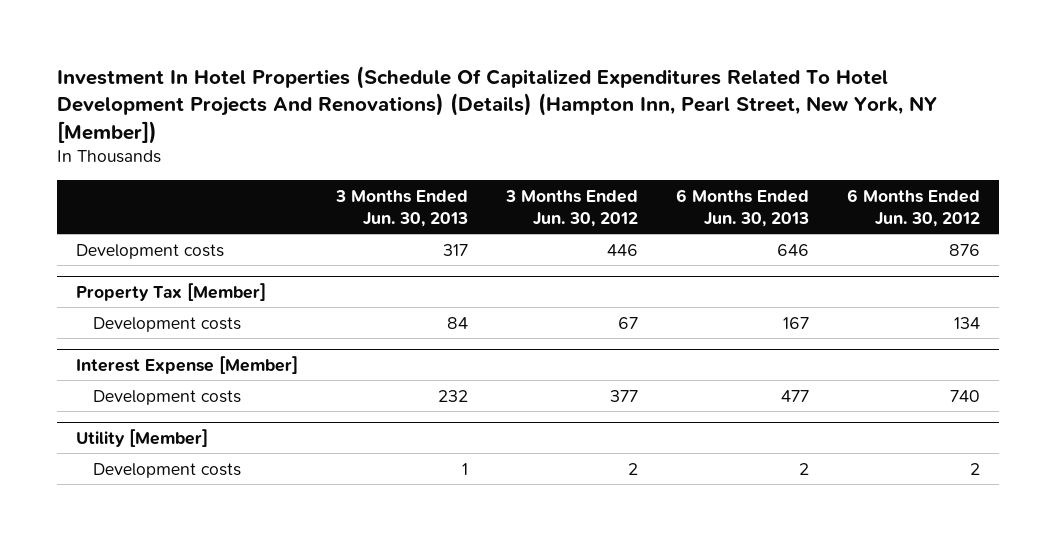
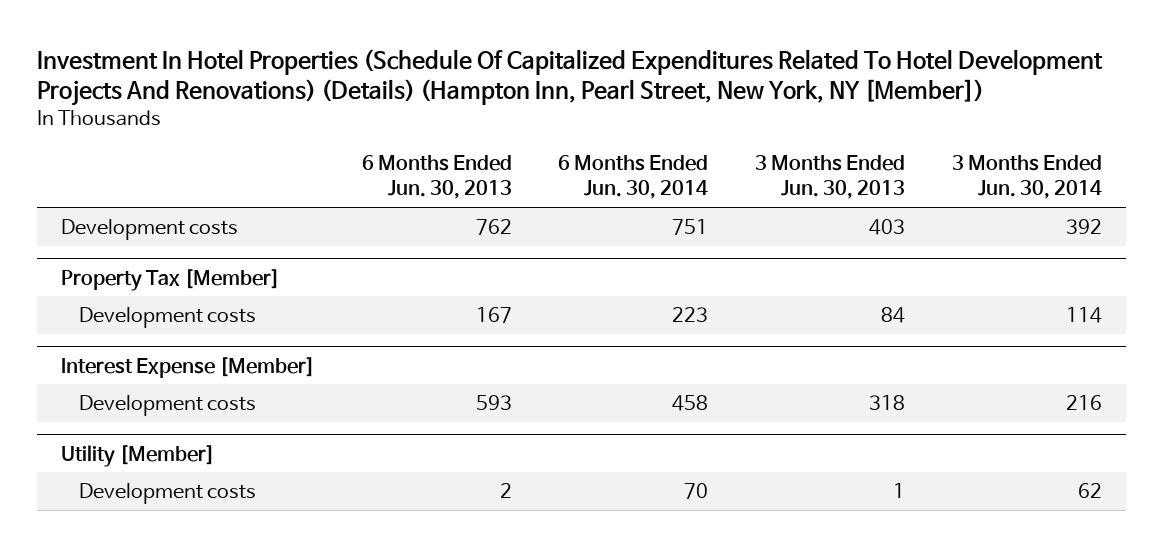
- | 3 Months Ended Jun. 30, 2013 | 3 Months Ended Jun. 30, 2012 | 6 Months Ended Jun. 30, 2013 | 6 Months Ended Jun. 30, 2012
+ | 6 Months Ended Jun. 30, 2013 | 6 Months Ended Jun. 30, 2014 | 3 Months Ended Jun. 30, 2013 | 3 Months Ended Jun. 30, 2014
- Development costs | 317 | 446 | 646 | 876
+ Development costs | 762 | 751 | 403 | 392
@ Interest Expense [Member]
- Development costs | 232 | 377 | 477 | 740
+ Development costs | 593 | 458 | 318 | 216

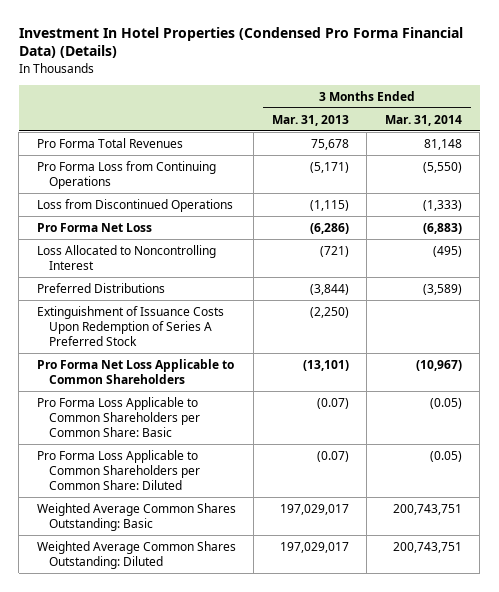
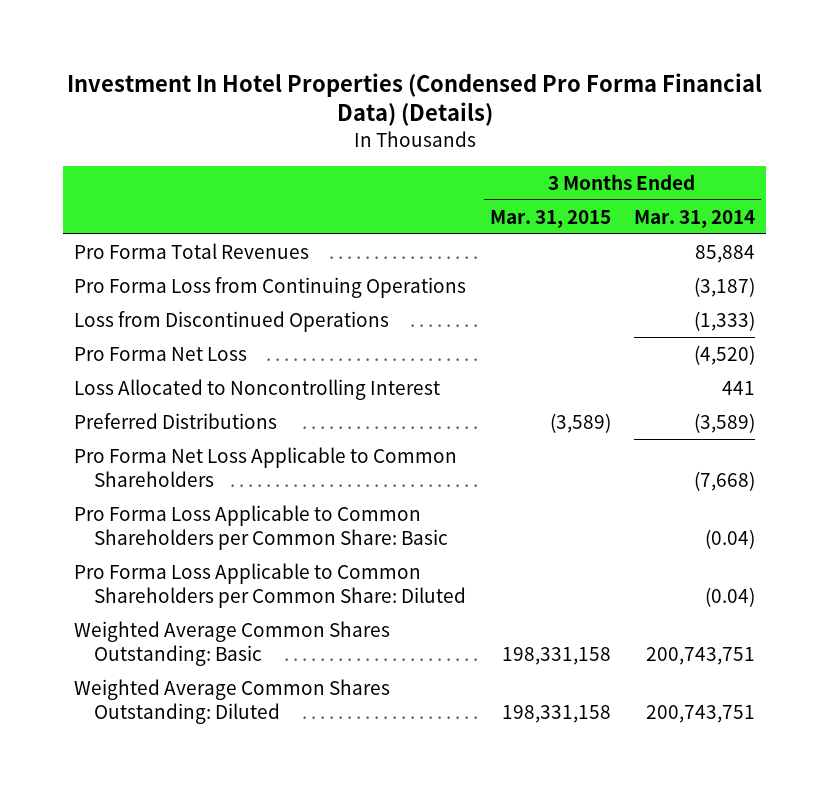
- | 3 Months Ended Mar. 31, 2013 | 3 Months Ended Mar. 31, 2014
+ | 3 Months Ended Mar. 31, 2015 | 3 Months Ended Mar. 31, 2014
- Pro Forma Total Revenues | 75,678 | 81,148
- Pro Forma Loss from Continuing Operations | (5,171) | (5,550)
+ Pro Forma Total Revenues | | 85,884
+ Pro Forma Loss from Continuing Operations | | (3,187)
- Pro Forma Net Loss | (6,286) | (6,883)
- Loss Allocated to Noncontrolling Interest | (721) | (495)
+ Pro Forma Net Loss | | (4,520)
+ Loss Allocated to Noncontrolling Interest | | 441
- Extinguishment of Issuance Costs Upon Redemption of Series A Preferred Stock | (2,250) |
- Pro Forma Net Loss Applicable to Common Shareholders | (13,101) | (10,967)
- Pro Forma Loss Applicable to Common Shareholders per Common Share: Basic | (0.07) | (0.05)
- Pro Forma Loss Applicable to Common Shareholders per Common Share: Diluted | (0.07) | (0.05)
+ Pro Forma Net Loss Applicable to Common Shareholders | | (7,668)
+ Pro Forma Loss Applicable to Common Shareholders per Common Share: Basic | | (0.04)
+ Pro Forma Loss Applicable to Common Shareholders per Common Share: Diluted | | (0.04)

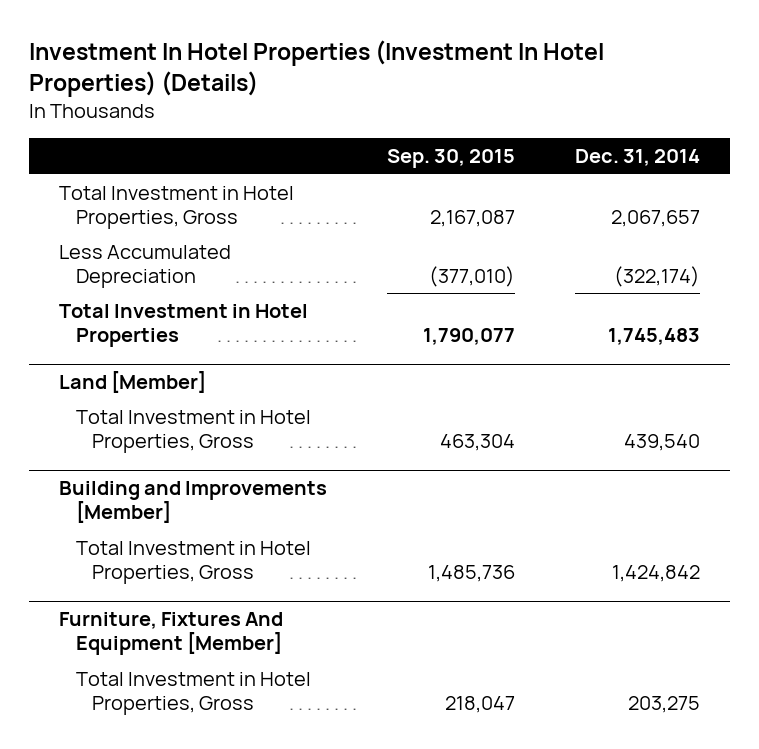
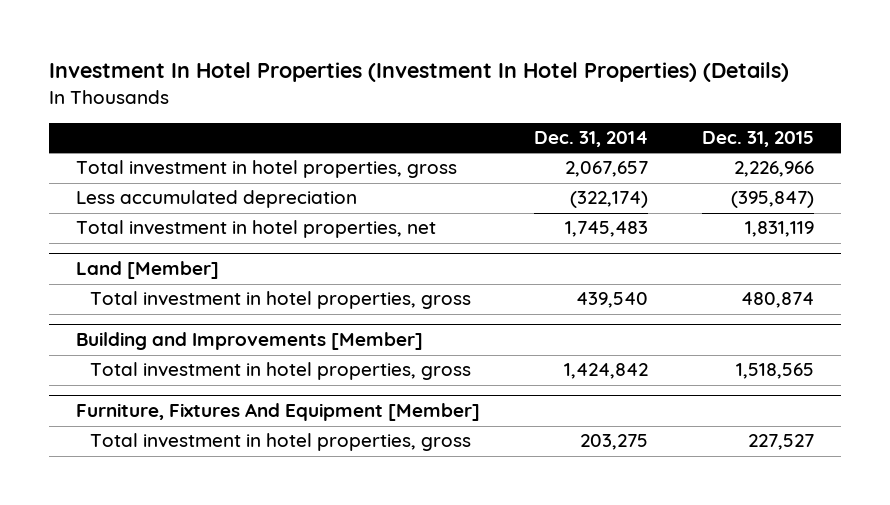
- | Sep. 30, 2015 | Dec. 31, 2014
+ | Dec. 31, 2014 | Dec. 31, 2015
- Total Investment in Hotel Properties, Gross | 2,167,087 | 2,067,657
- Less Accumulated Depreciation | (377,010) | (322,174)
- Total Investment in Hotel Properties | 1,790,077 | 1,745,483
+ Total investment in hotel properties, gross | 2,067,657 | 2,226,966
+ Less accumulated depreciation | (322,174) | (395,847)
+ Total investment in hotel properties, net | 1,745,483 | 1,831,119
@ Land [Member]
- Total Investment in Hotel Properties, Gross | 463,304 | 439,540
+ Total investment in hotel properties, gross | 439,540 | 480,874
@ Building and Improvements [Member]
- Total Investment in Hotel Properties, Gross | 1,485,736 | 1,424,842
+ Total investment in hotel properties, gross | 1,424,842 | 1,518,565
@ Furniture, Fixtures And Equipment [Member]
- Total Investment in Hotel Properties, Gross | 218,047 | 203,275
+ Total investment in hotel properties, gross | 203,275 | 227,527

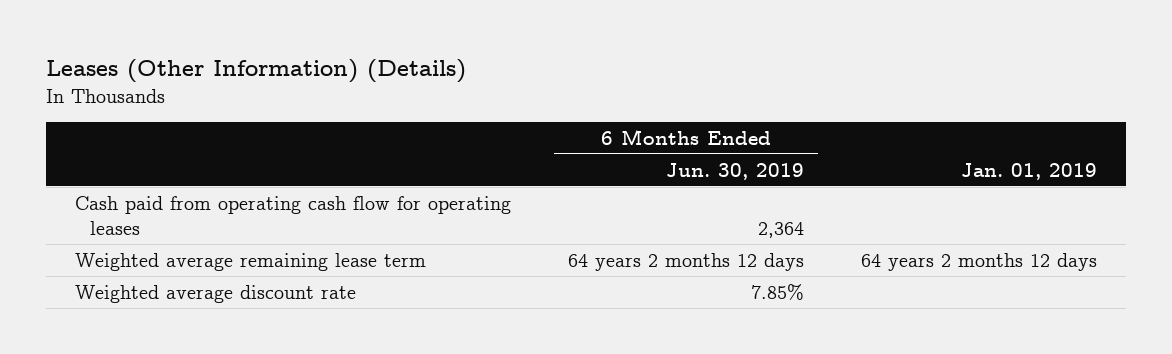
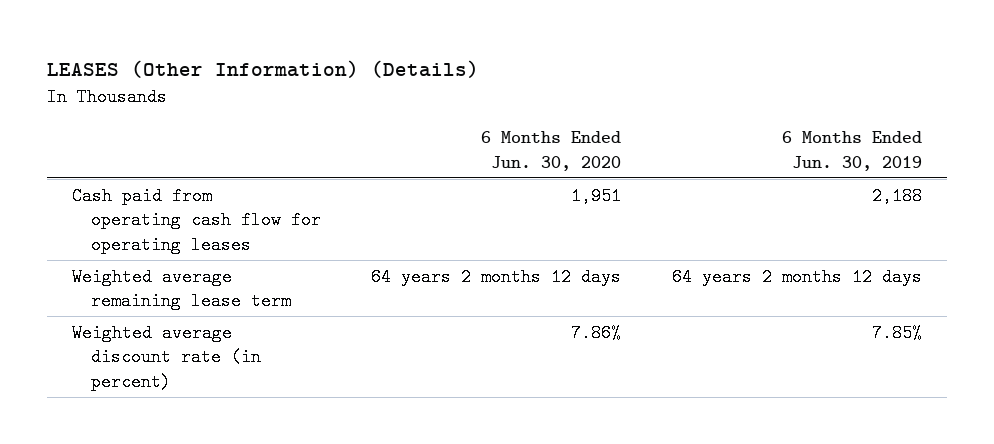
- Leases (Other Information) (Details)
+ LEASES (Other Information) (Details)
- | 6 Months Ended Jun. 30, 2019 | Jan. 01, 2019
+ | 6 Months Ended Jun. 30, 2020 | 6 Months Ended Jun. 30, 2019
- Cash paid from operating cash flow for operating leases | 2,364 |
+ Cash paid from operating cash flow for operating leases | 1,951 | 2,188
- Weighted average discount rate | 7.85% |
+ Weighted average discount rate (in percent) | 7.86% | 7.85%

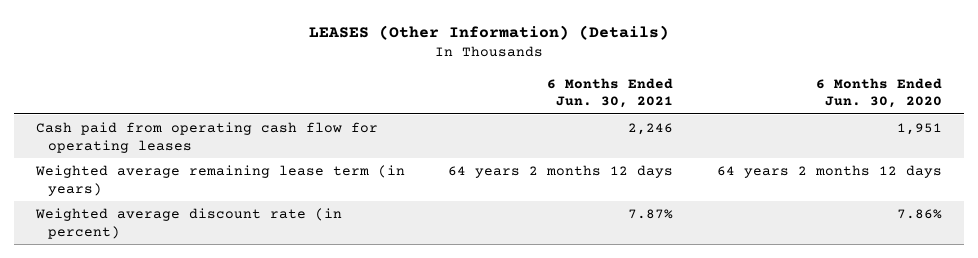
- | 6 Months Ended Jun. 30, 2020 | 6 Months Ended Jun. 30, 2019
+ | 6 Months Ended Jun. 30, 2021 | 6 Months Ended Jun. 30, 2020
- Weighted average remaining lease term | 64 years 2 months 12 days | 64 years 2 months 12 days
+ Weighted average remaining lease term (in years) | 64 years 2 months 12 days | 64 years 2 months 12 days

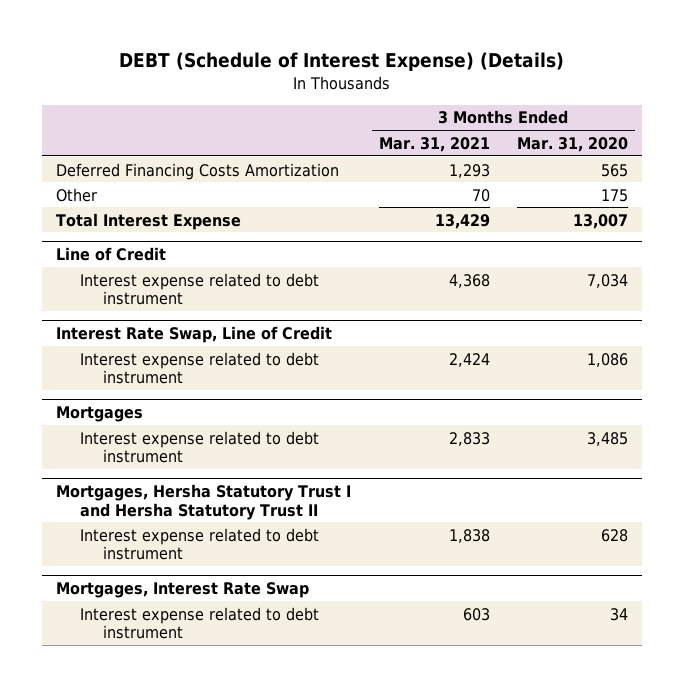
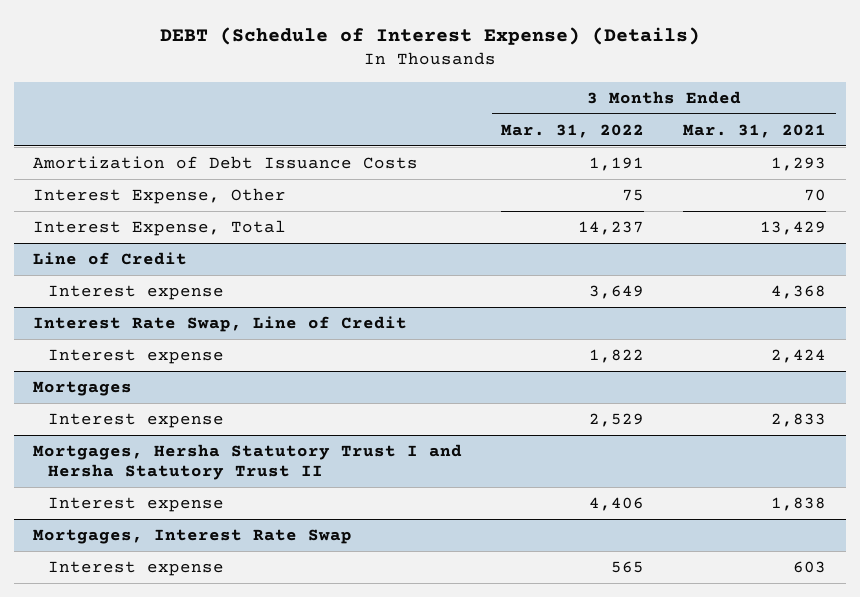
- | 3 Months Ended Mar. 31, 2021 | 3 Months Ended Mar. 31, 2020
+ | 3 Months Ended Mar. 31, 2022 | 3 Months Ended Mar. 31, 2021
- Deferred Financing Costs Amortization | 1,293 | 565
- Other | 70 | 175
- Total Interest Expense | 13,429 | 13,007
+ Amortization of Debt Issuance Costs | 1,191 | 1,293
+ Interest Expense, Other | 75 | 70
+ Interest Expense, Total | 14,237 | 13,429
@ Line of Credit
- Interest expense related to debt instrument | 4,368 | 7,034
+ Interest expense | 3,649 | 4,368
@ Interest Rate Swap, Line of Credit
- Interest expense related to debt instrument | 2,424 | 1,086
+ Interest expense | 1,822 | 2,424
@ Mortgages
- Interest expense related to debt instrument | 2,833 | 3,485
+ Interest expense | 2,529 | 2,833
@ Mortgages, Hersha Statutory Trust I and Hersha Statutory Trust II
- Interest expense related to debt instrument | 1,838 | 628
+ Interest expense | 4,406 | 1,838
@ Mortgages, Interest Rate Swap
- Interest expense related to debt instrument | 603 | 34
+ Interest expense | 565 | 603

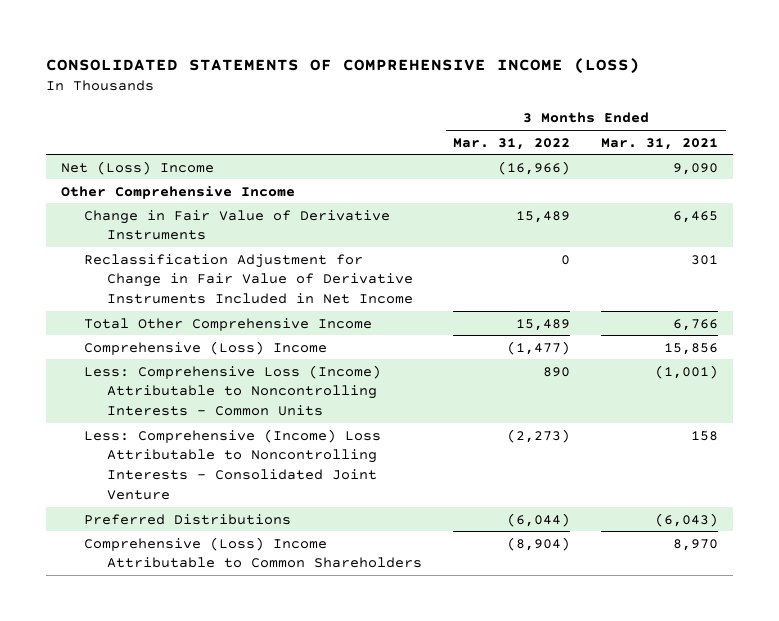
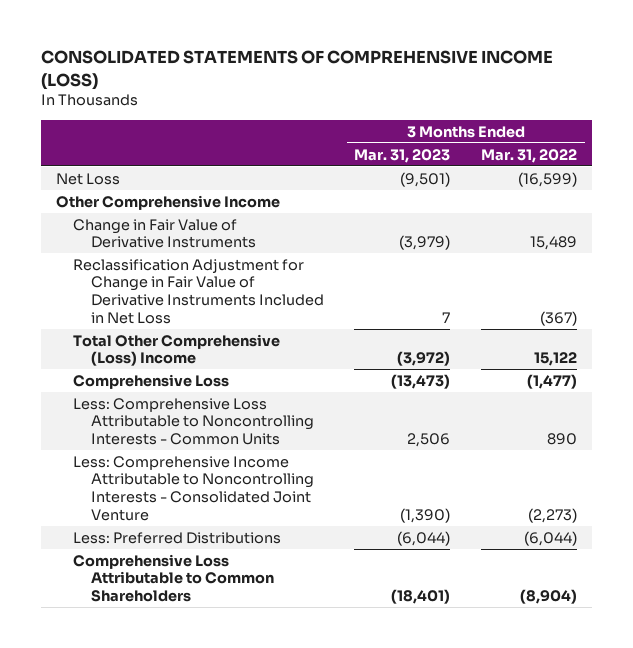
- | 3 Months Ended Mar. 31, 2022 | 3 Months Ended Mar. 31, 2021
+ | 3 Months Ended Mar. 31, 2023 | 3 Months Ended Mar. 31, 2022
- Net (Loss) Income | (16,966) | 9,090
+ Net Loss | (9,501) | (16,599)
- Reclassification Adjustment for Change in Fair Value of Derivative Instruments Included in Net Income | 0 | 301
- Total Other Comprehensive Income | 15,489 | 6,766
- Comprehensive (Loss) Income | (1,477) | 15,856
- Less: Comprehensive Loss (Income) Attributable to Noncontrolling Interests - Common Units | 890 | (1,001)
- Less: Comprehensive (Income) Loss Attributable to Noncontrolling Interests - Consolidated Joint Venture | (2,273) | 158
- Preferred Distributions | (6,044) | (6,043)
- Comprehensive (Loss) Income Attributable to Common Shareholders | (8,904) | 8,970
+ Reclassification Adjustment for Change in Fair Value of Derivative Instruments Included in Net Loss | 7 | (367)
+ Total Other Comprehensive (Loss) Income | (3,972) | 15,122
+ Comprehensive Loss | (13,473) | (1,477)
+ Less: Comprehensive Loss Attributable to Noncontrolling Interests - Common Units | 2,506 | 890
+ Less: Comprehensive Income Attributable to Noncontrolling Interests - Consolidated Joint Venture | (1,390) | (2,273)
+ Less: Preferred Distributions | (6,044) | (6,044)
+ Comprehensive Loss Attributable to Common Shareholders | (18,401) | (8,904)

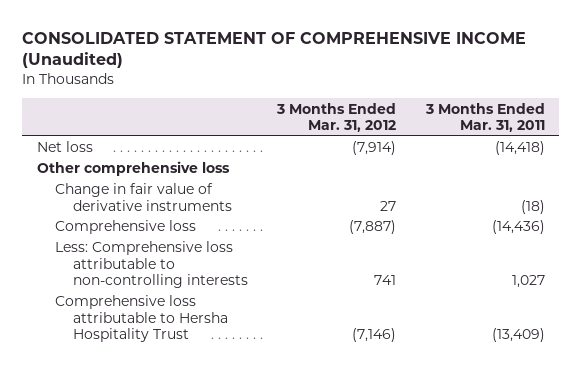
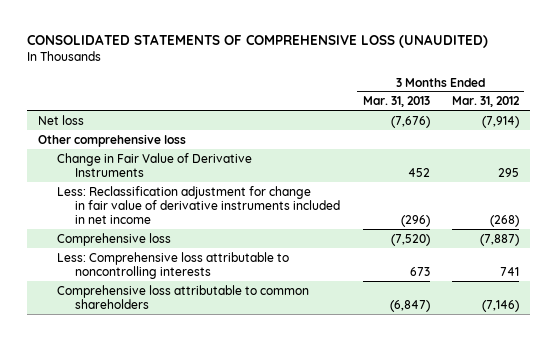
- CONSOLIDATED STATEMENT OF COMPREHENSIVE INCOME (Unaudited)
+ CONSOLIDATED STATEMENTS OF COMPREHENSIVE LOSS (UNAUDITED)
- | 3 Months Ended Mar. 31, 2012 | 3 Months Ended Mar. 31, 2011
+ | 3 Months Ended Mar. 31, 2013 | 3 Months Ended Mar. 31, 2012
- Change in fair value of derivative instruments | 27 | (18)
+ Change in Fair Value of Derivative Instruments | 452 | 295
+ Less: Reclassification adjustment for change in fair value of derivative instruments included in net income | (296) | (268)
- Less: Comprehensive loss attributable to non-controlling interests | 741 | 1,027
- Comprehensive loss attributable to Hersha Hospitality Trust | (7,146) | (13,409)
+ Less: Comprehensive loss attributable to noncontrolling interests | 673 | 741
+ Comprehensive loss attributable to common shareholders | (6,847) | (7,146)

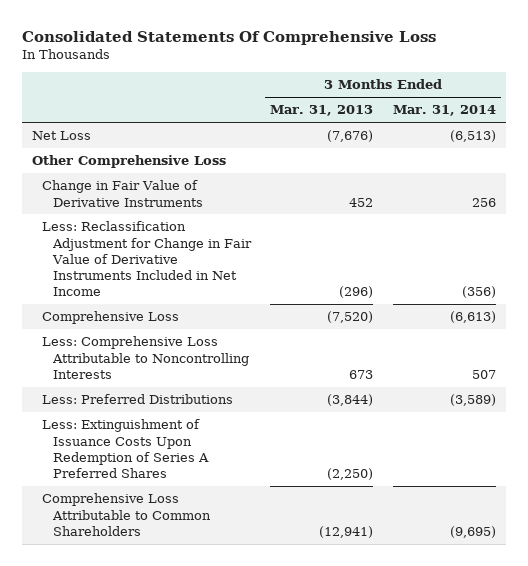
- CONSOLIDATED STATEMENTS OF COMPREHENSIVE LOSS (UNAUDITED)
+ Consolidated Statements Of Comprehensive Loss
- | 3 Months Ended Mar. 31, 2013 | 3 Months Ended Mar. 31, 2012
+ | 3 Months Ended Mar. 31, 2013 | 3 Months Ended Mar. 31, 2014
- Net loss | (7,676) | (7,914)
- Other comprehensive loss
+ Net Loss | (7,676) | (6,513)
+ Other Comprehensive Loss
- Less: Reclassification adjustment for change in fair value of derivative instruments included in net income | (296) | (268)
- Comprehensive loss | (7,520) | (7,887)
- Less: Comprehensive loss attributable to noncontrolling interests | 673 | 741
- Comprehensive loss attributable to common shareholders | (6,847) | (7,146)
+ Less: Reclassification Adjustment for Change in Fair Value of Derivative Instruments Included in Net Income | (296) | (356)
+ Comprehensive Loss | (7,520) | (6,613)
+ Less: Comprehensive Loss Attributable to Noncontrolling Interests | 673 | 507
+ Less: Preferred Distributions | (3,844) | (3,589)
+ Less: Extinguishment of Issuance Costs Upon Redemption of Series A Preferred Shares | (2,250) |
+ Comprehensive Loss Attributable to Common Shareholders | (12,941) | (9,695)

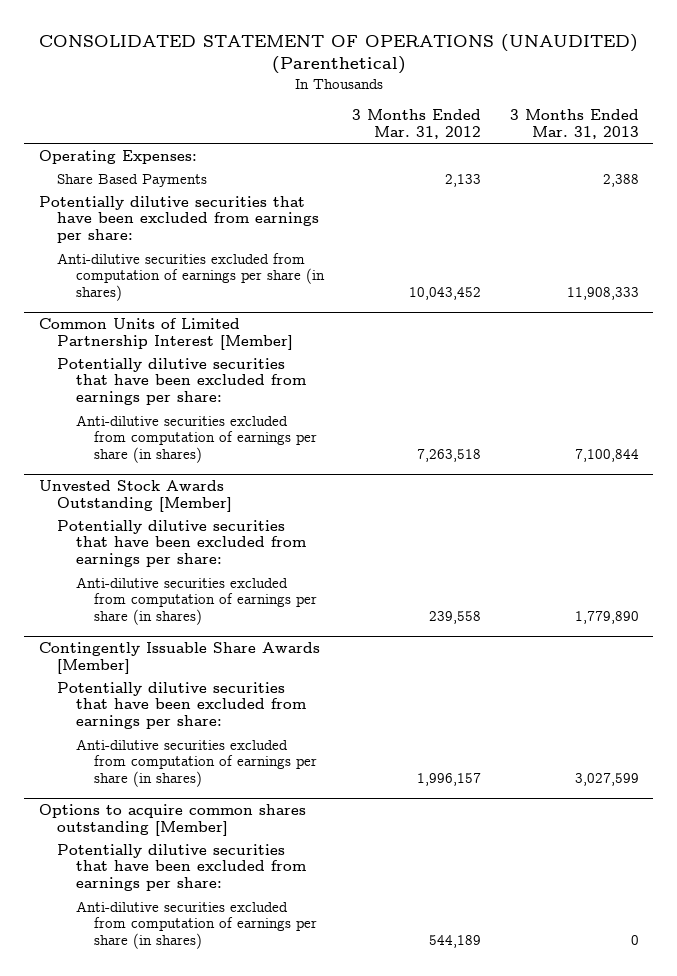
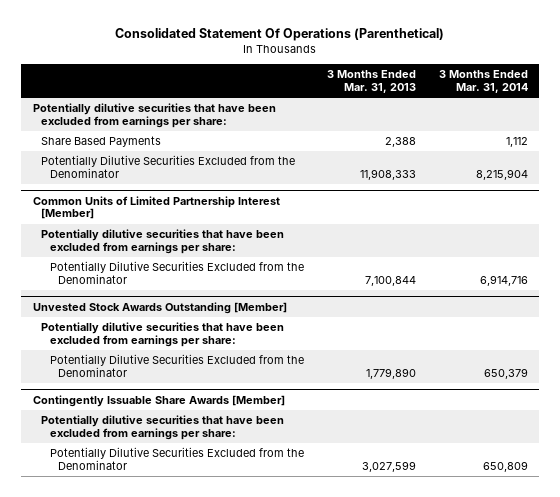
- CONSOLIDATED STATEMENT OF OPERATIONS (UNAUDITED) (Parenthetical)
+ Consolidated Statement Of Operations (Parenthetical)
- | 3 Months Ended Mar. 31, 2012 | 3 Months Ended Mar. 31, 2013
+ | 3 Months Ended Mar. 31, 2013 | 3 Months Ended Mar. 31, 2014
- Operating Expenses:
- Anti-dilutive securities excluded from computation of earnings per share (in shares) | 10,043,452 | 11,908,333
moved down: Share Based Payments | 2,388 | 1,112
+ Potentially Dilutive Securities Excluded from the Denominator | 11,908,333 | 8,215,904
@ Common Units of Limited Partnership Interest [Member]
- Anti-dilutive securities excluded from computation of earnings per share (in shares) | 7,263,518 | 7,100,844
+ Potentially Dilutive Securities Excluded from the Denominator | 7,100,844 | 6,914,716
@ Unvested Stock Awards Outstanding [Member]
- Anti-dilutive securities excluded from computation of earnings per share (in shares) | 239,558 | 1,779,890
+ Potentially Dilutive Securities Excluded from the Denominator | 1,779,890 | 650,379
@ Contingently Issuable Share Awards [Member]
- Anti-dilutive securities excluded from computation of earnings per share (in shares) | 1,996,157 | 3,027,599
- Options to acquire common shares outstanding [Member]
- Potentially dilutive securities that have been excluded from earnings per share:
- Anti-dilutive securities excluded from computation of earnings per share (in shares) | 544,189 | 0
@ Contingently Issuable Share Awards [Member]
+ Potentially Dilutive Securities Excluded from the Denominator | 3,027,599 | 650,809

